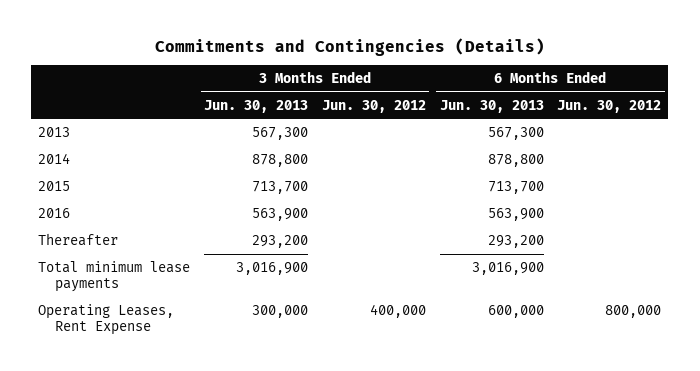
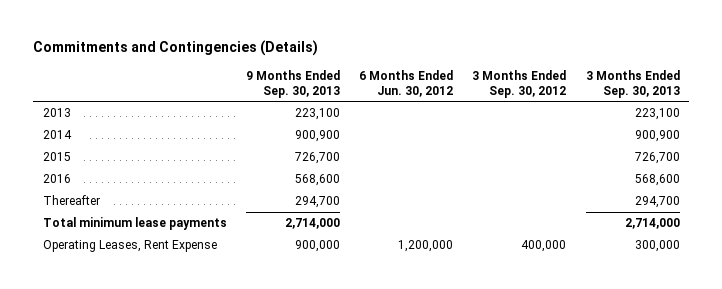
- | 3 Months Ended Jun. 30, 2013 | 3 Months Ended Jun. 30, 2012 | 6 Months Ended Jun. 30, 2013 | 6 Months Ended Jun. 30, 2012
+ | 9 Months Ended Sep. 30, 2013 | 6 Months Ended Jun. 30, 2012 | 3 Months Ended Sep. 30, 2012 | 3 Months Ended Sep. 30, 2013
- Operating Leases, Rent Expense | 300,000 | 400,000 | 600,000 | 800,000
+ Operating Leases, Rent Expense | 900,000 | 1,200,000 | 400,000 | 300,000

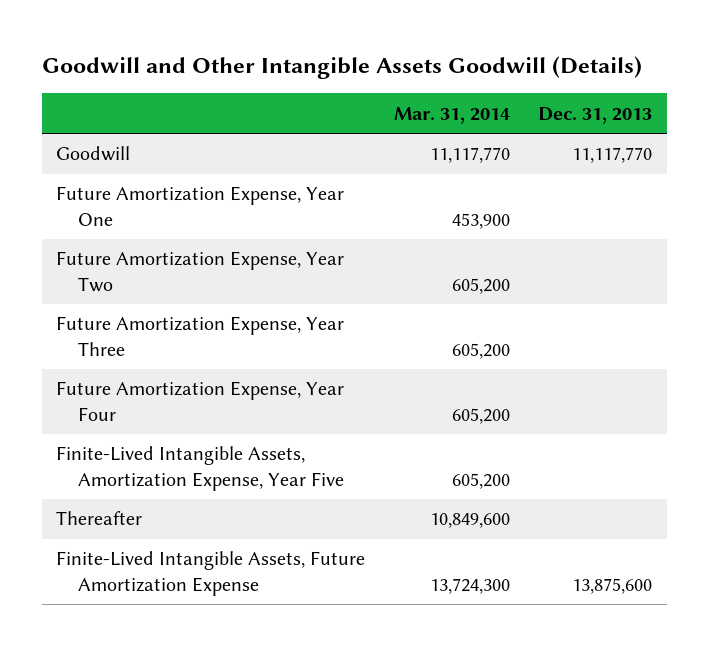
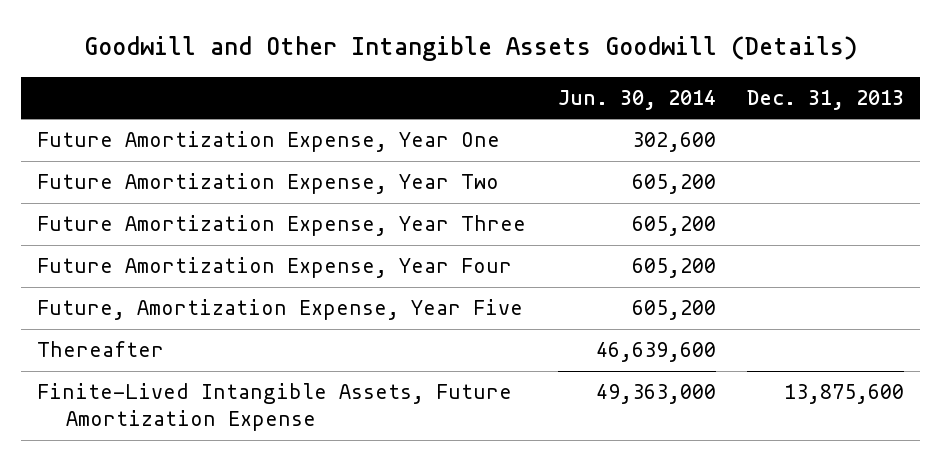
- | Mar. 31, 2014 | Dec. 31, 2013
+ | Jun. 30, 2014 | Dec. 31, 2013
- Goodwill | 11,117,770 | 11,117,770
- Finite-Lived Intangible Assets, Amortization Expense, Year Five | 605,200 |
+ Future, Amortization Expense, Year Five | 605,200 |

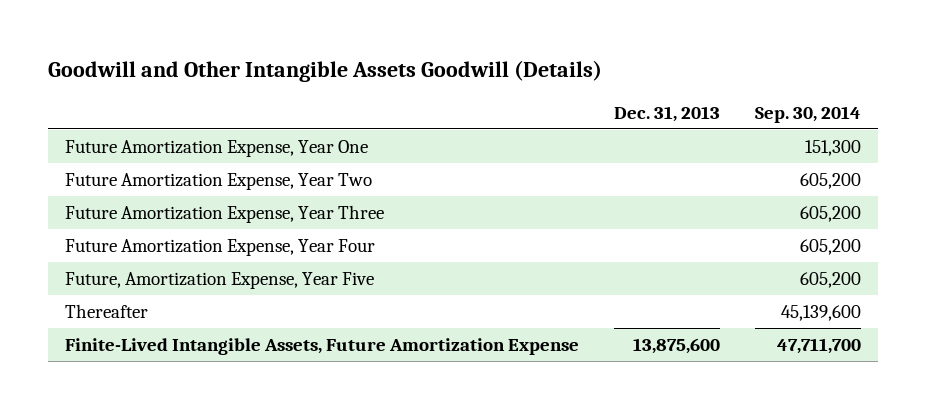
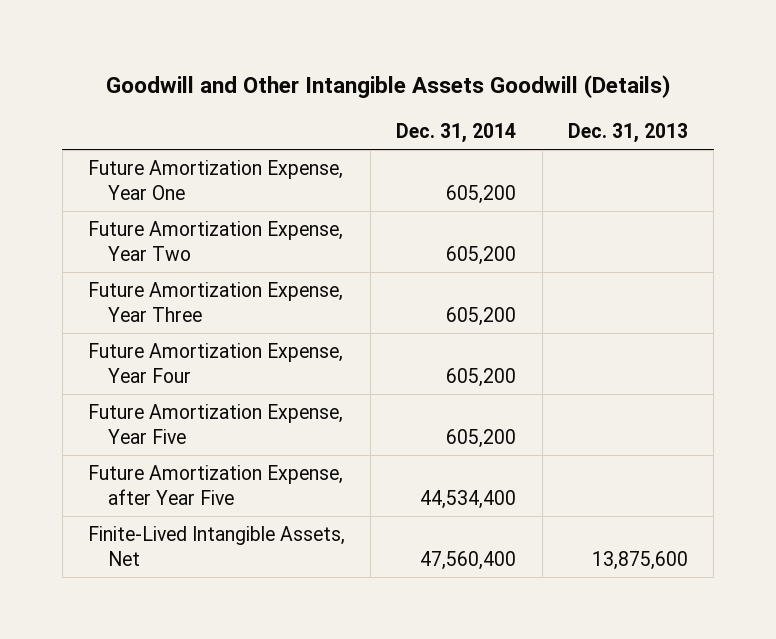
- | Dec. 31, 2013 | Sep. 30, 2014
+ | Dec. 31, 2014 | Dec. 31, 2013
- Future, Amortization Expense, Year Five | | 605,200
- Thereafter | | 45,139,600
- Finite-Lived Intangible Assets, Future Amortization Expense | 13,875,600 | 47,711,700
+ Future Amortization Expense, Year Five | 605,200 |
+ Future Amortization Expense, after Year Five | 44,534,400 |
+ Finite-Lived Intangible Assets, Net | 47,560,400 | 13,875,600

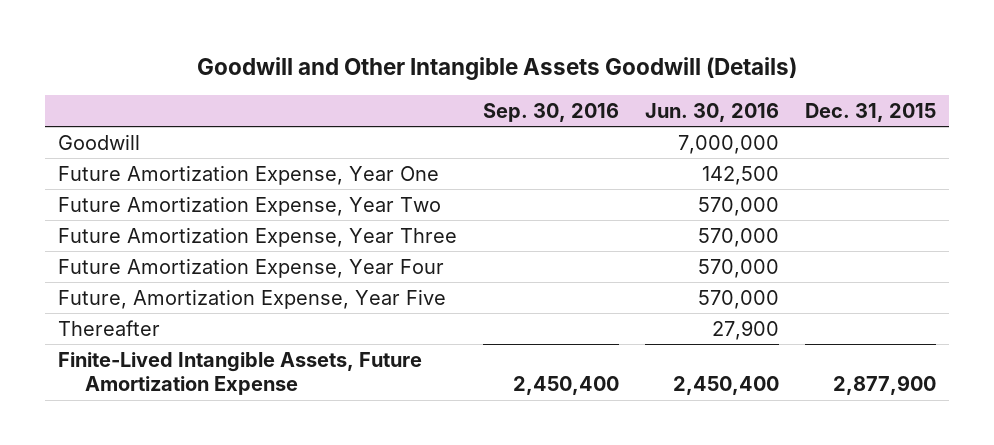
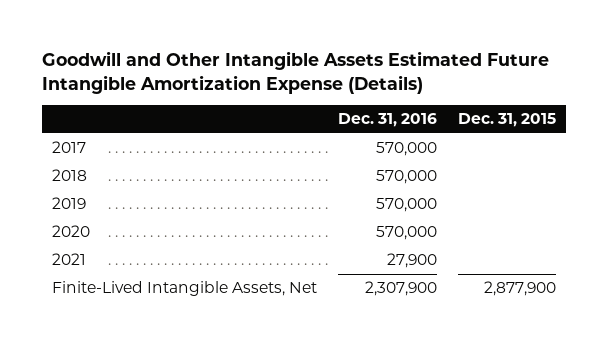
- Goodwill and Other Intangible Assets Goodwill (Details)
+ Goodwill and Other Intangible Assets Estimated Future Intangible Amortization Expense (Details)
- | Sep. 30, 2016 | Jun. 30, 2016 | Dec. 31, 2015
+ | Dec. 31, 2016 | Dec. 31, 2015
- Goodwill | | 7,000,000 |
- Future Amortization Expense, Year One | | 142,500 |
- Future Amortization Expense, Year Two | | 570,000 |
- Future Amortization Expense, Year Three | | 570,000 |
- Future Amortization Expense, Year Four | | 570,000 |
- Future, Amortization Expense, Year Five | | 570,000 |
- Thereafter | | 27,900 |
- Finite-Lived Intangible Assets, Future Amortization Expense | 2,450,400 | 2,450,400 | 2,877,900
+ 2017 | 570,000 |
+ 2018 | 570,000 |
+ 2019 | 570,000 |
+ 2020 | 570,000 |
+ 2021 | 27,900 |
+ Finite-Lived Intangible Assets, Net | 2,307,900 | 2,877,900

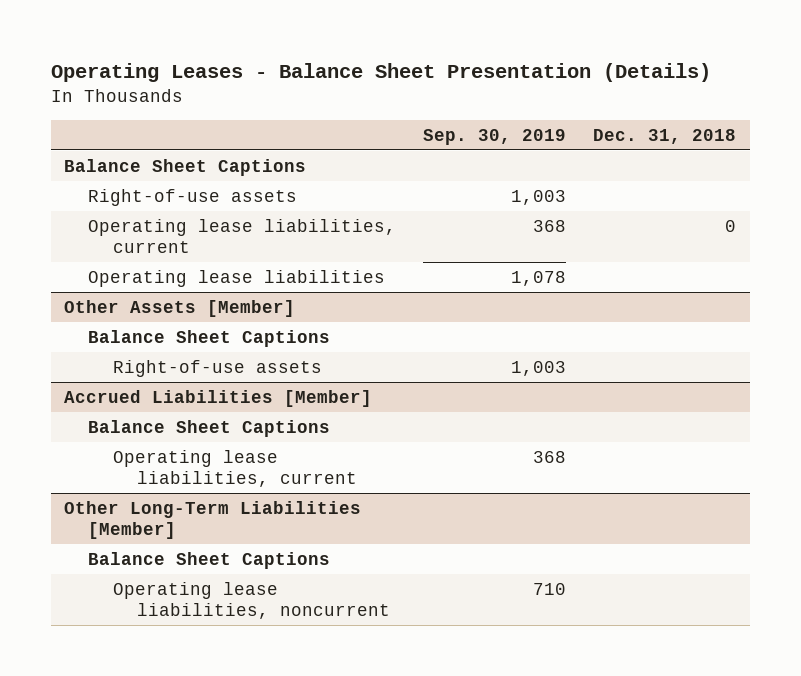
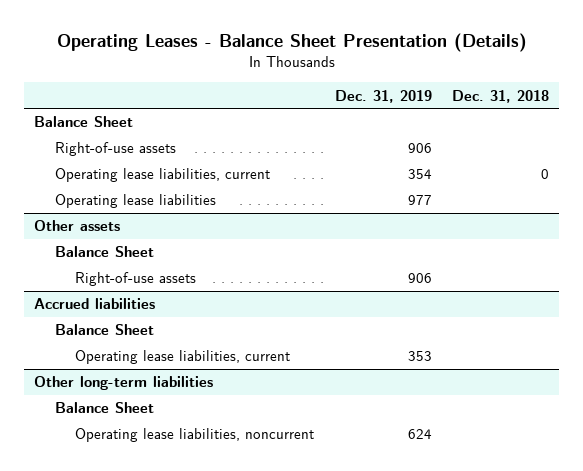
- | Sep. 30, 2019 | Dec. 31, 2018
+ | Dec. 31, 2019 | Dec. 31, 2018
- Balance Sheet Captions
+ Balance Sheet
- Other Assets [Member]
- Balance Sheet Captions
+ Other assets
+ Balance Sheet
- Accrued Liabilities [Member]
- Balance Sheet Captions
+ Accrued liabilities
+ Balance Sheet
- Other Long-Term Liabilities [Member]
- Balance Sheet Captions
+ Other long-term liabilities
+ Balance Sheet

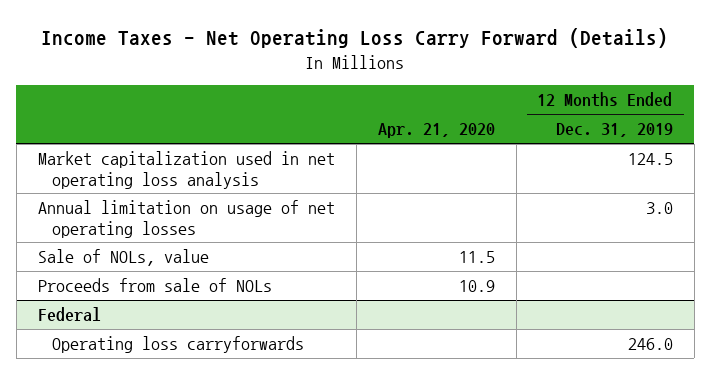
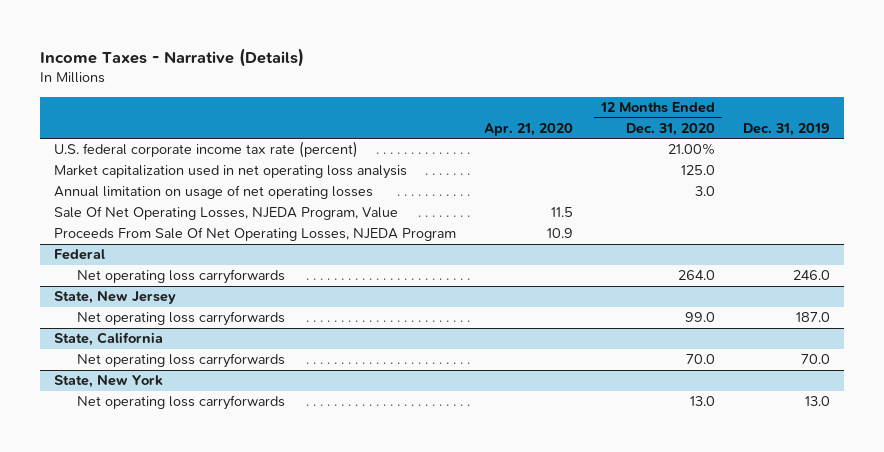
- Income Taxes - Net Operating Loss Carry Forward (Details)
+ Income Taxes - Narrative (Details)
- | Apr. 21, 2020 | 12 Months Ended Dec. 31, 2019
+ | Apr. 21, 2020 | 12 Months Ended Dec. 31, 2020 | Dec. 31, 2019
+ U.S. federal corporate income tax rate (percent) | | 21.00% |
- Sale of NOLs, value | 11.5 |
- Proceeds from sale of NOLs | 10.9 |
+ Sale Of Net Operating Losses, NJEDA Program, Value | 11.5 | |
+ Proceeds From Sale Of Net Operating Losses, NJEDA Program | 10.9 | |
@ Federal
- Operating loss carryforwards | | 246.0
+ Net operating loss carryforwards | | 264.0 | 246.0
+ State, New Jersey
+ Net operating loss carryforwards | | 99.0 | 187.0
+ State, California
+ Net operating loss carryforwards | | 70.0 | 70.0
+ State, New York
+ Net operating loss carryforwards | | 13.0 | 13.0

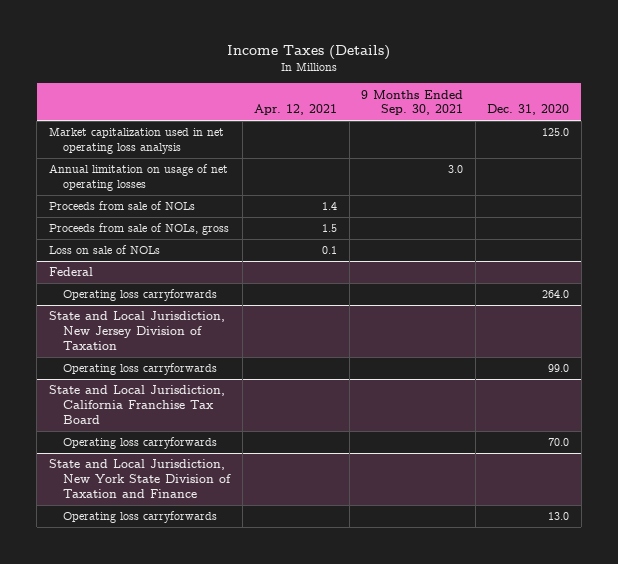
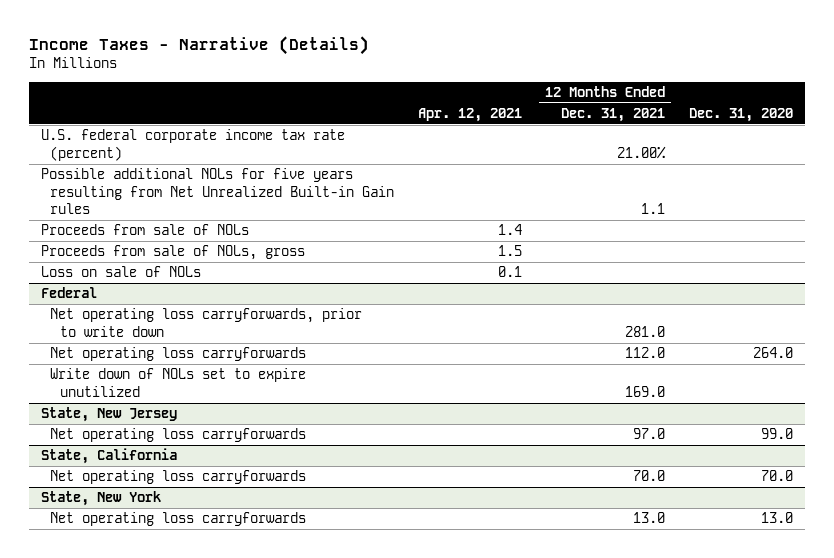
- Income Taxes (Details)
+ Income Taxes - Narrative (Details)
- | Apr. 12, 2021 | 9 Months Ended Sep. 30, 2021 | Dec. 31, 2020
+ | Apr. 12, 2021 | 12 Months Ended Dec. 31, 2021 | Dec. 31, 2020
- Market capitalization used in net operating loss analysis | | | 125.0
- Annual limitation on usage of net operating losses | | 3.0 |
+ U.S. federal corporate income tax rate (percent) | | 21.00% |
+ Possible additional NOLs for five years resulting from Net Unrealized Built-in Gain rules | | 1.1 |
@ Federal
- Operating loss carryforwards | | | 264.0
- State and Local Jurisdiction, New Jersey Division of Taxation
- Operating loss carryforwards | | | 99.0
- State and Local Jurisdiction, California Franchise Tax Board
- Operating loss carryforwards | | | 70.0
- State and Local Jurisdiction, New York State Division of Taxation and Finance
- Operating loss carryforwards | | | 13.0
@ Federal
+ Net operating loss carryforwards, prior to write down | | 281.0 |
+ Net operating loss carryforwards | | 112.0 | 264.0
+ Write down of NOLs set to expire unutilized | | 169.0 |
+ State, New Jersey
+ Net operating loss carryforwards | | 97.0 | 99.0
+ State, California
+ Net operating loss carryforwards | | 70.0 | 70.0
+ State, New York
+ Net operating loss carryforwards | | 13.0 | 13.0

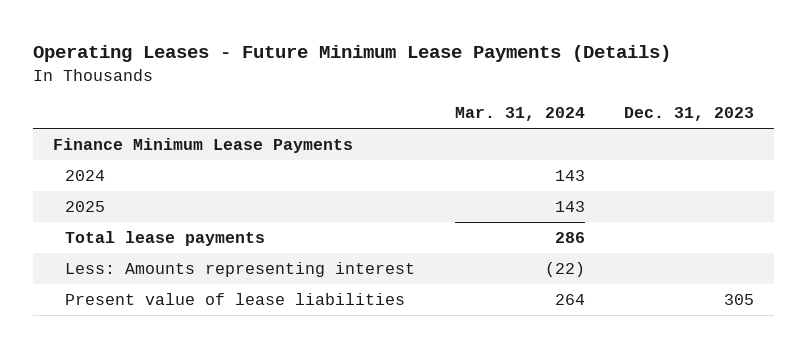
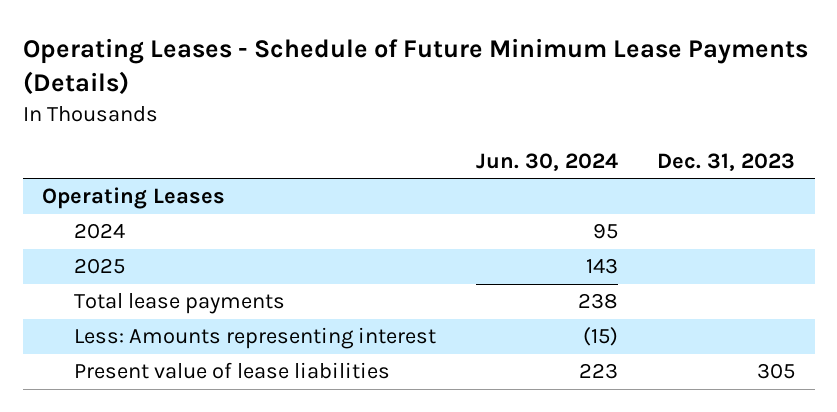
- Operating Leases - Future Minimum Lease Payments (Details)
+ Operating Leases - Schedule of Future Minimum Lease Payments (Details)
- | Mar. 31, 2024 | Dec. 31, 2023
+ | Jun. 30, 2024 | Dec. 31, 2023
- Finance Minimum Lease Payments
+ Operating Leases

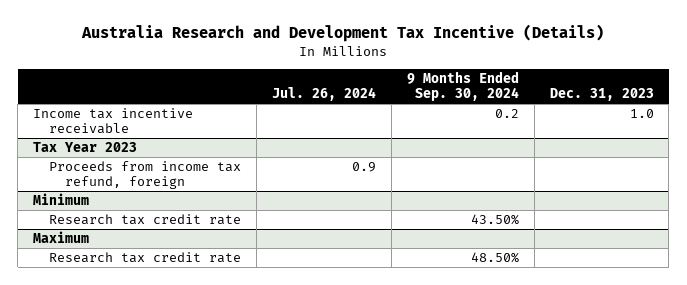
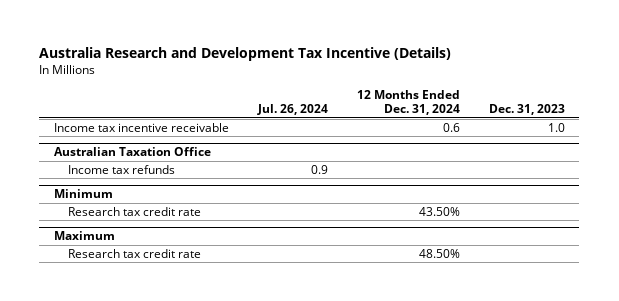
- | Jul. 26, 2024 | 9 Months Ended Sep. 30, 2024 | Dec. 31, 2023
+ | Jul. 26, 2024 | 12 Months Ended Dec. 31, 2024 | Dec. 31, 2023
- Tax Year 2023
- Proceeds from income tax refund, foreign | 0.9 | |
+ Australian Taxation Office
+ Income tax refunds | 0.9 | |

